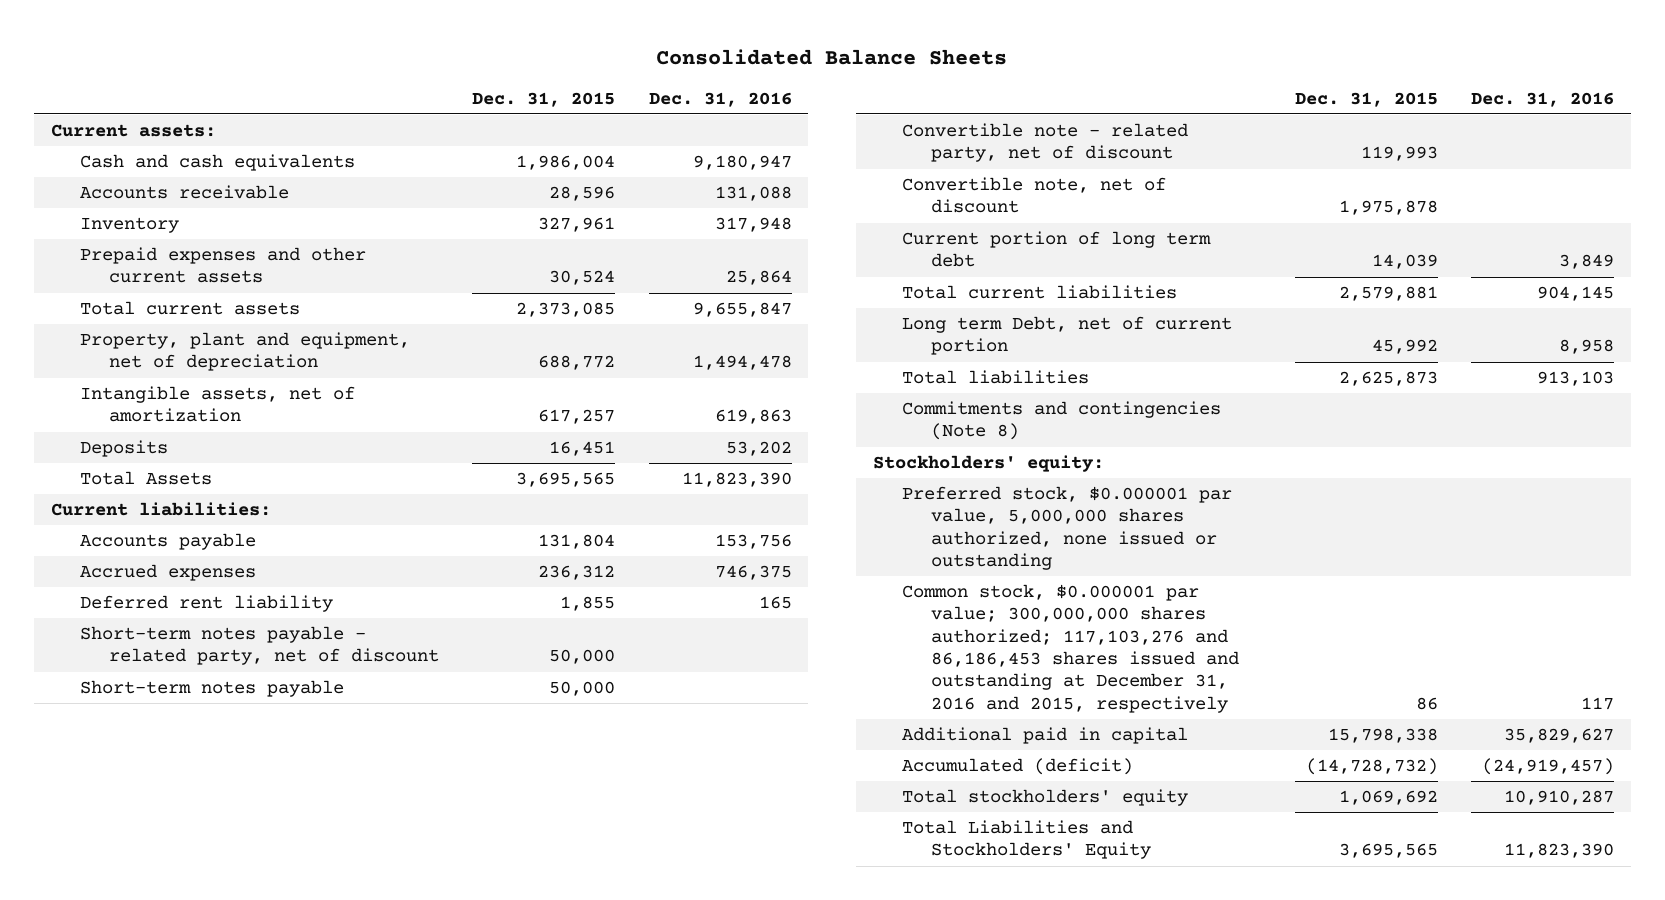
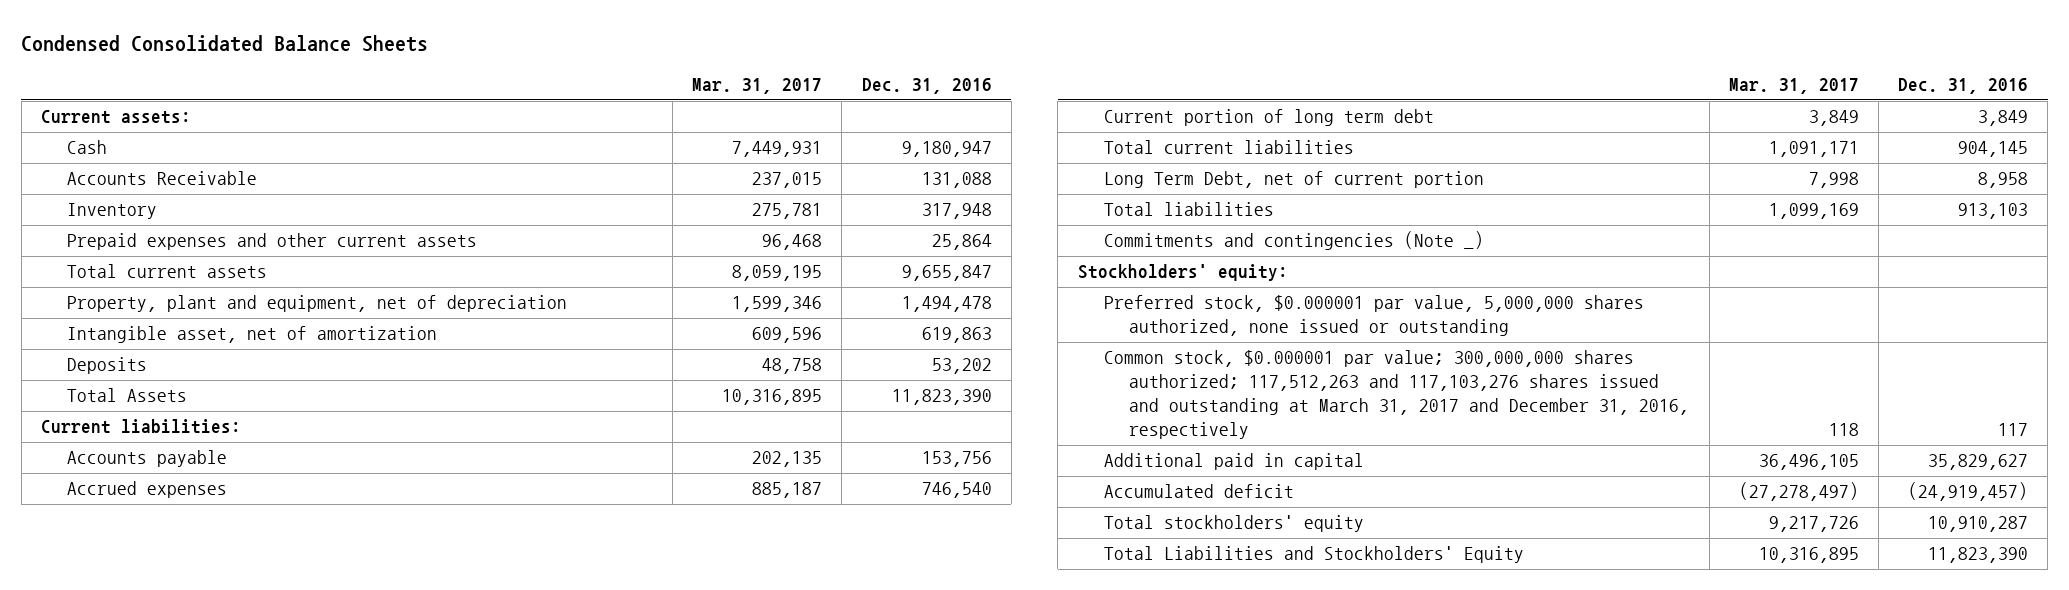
- Consolidated Balance Sheets
+ Condensed Consolidated Balance Sheets
- | Dec. 31, 2015 | Dec. 31, 2016
+ | Mar. 31, 2017 | Dec. 31, 2016
- Cash and cash equivalents | 1,986,004 | 9,180,947
- Accounts receivable | 28,596 | 131,088
+ Cash | 7,449,931 | 9,180,947
+ Accounts Receivable | 237,015 | 131,088
- Intangible assets, net of amortization | 617,257 | 619,863
+ Intangible asset, net of amortization | 609,596 | 619,863
- Accrued expenses | 236,312 | 746,375
- Deferred rent liability | 1,855 | 165
- Short-term notes payable - related party, net of discount | 50,000 |
- Short-term notes payable | 50,000 |
- Convertible note - related party, net of discount | 119,993 |
- Convertible note, net of discount | 1,975,878 |
+ Accrued expenses | 885,187 | 746,540
- Long term Debt, net of current portion | 45,992 | 8,958
+ Long Term Debt, net of current portion | 7,998 | 8,958
- Commitments and contingencies (Note 8)
+ Commitments and contingencies (Note _)
- Common stock, $0.000001 par value; 300,000,000 shares authorized; 117,103,276 and 86,186,453 shares issued and outstanding at December 31, 2016 and 2015, respectively | 86 | 117
+ Common stock, $0.000001 par value; 300,000,000 shares authorized; 117,512,263 and 117,103,276 shares issued and outstanding at March 31, 2017 and December 31, 2016, respectively | 118 | 117
- Accumulated (deficit) | (14,728,732) | (24,919,457)
+ Accumulated deficit | (27,278,497) | (24,919,457)

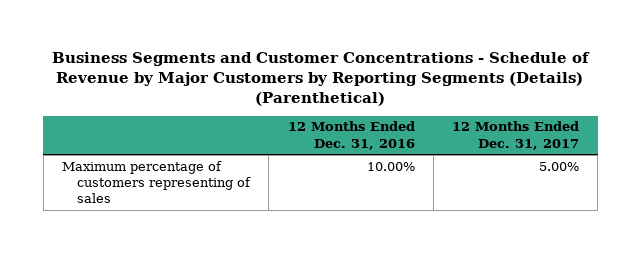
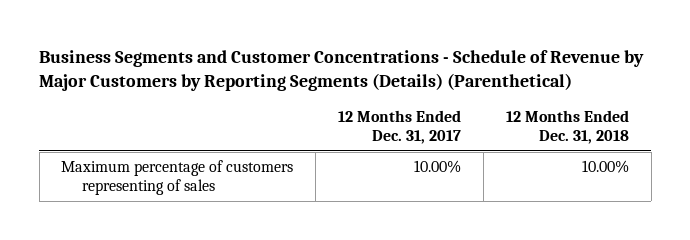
- | 12 Months Ended Dec. 31, 2016 | 12 Months Ended Dec. 31, 2017
+ | 12 Months Ended Dec. 31, 2017 | 12 Months Ended Dec. 31, 2018
- Maximum percentage of customers representing of sales | 10.00% | 5.00%
+ Maximum percentage of customers representing of sales | 10.00% | 10.00%

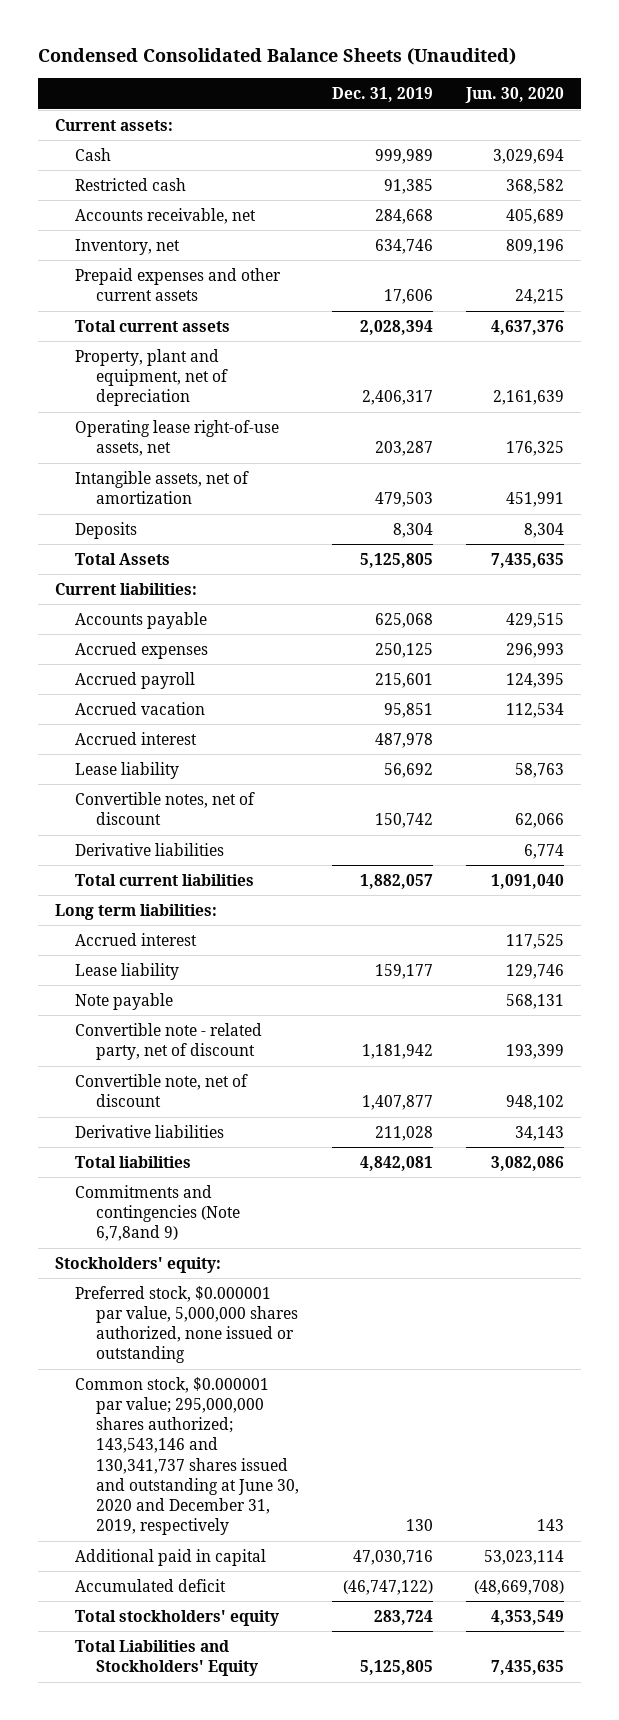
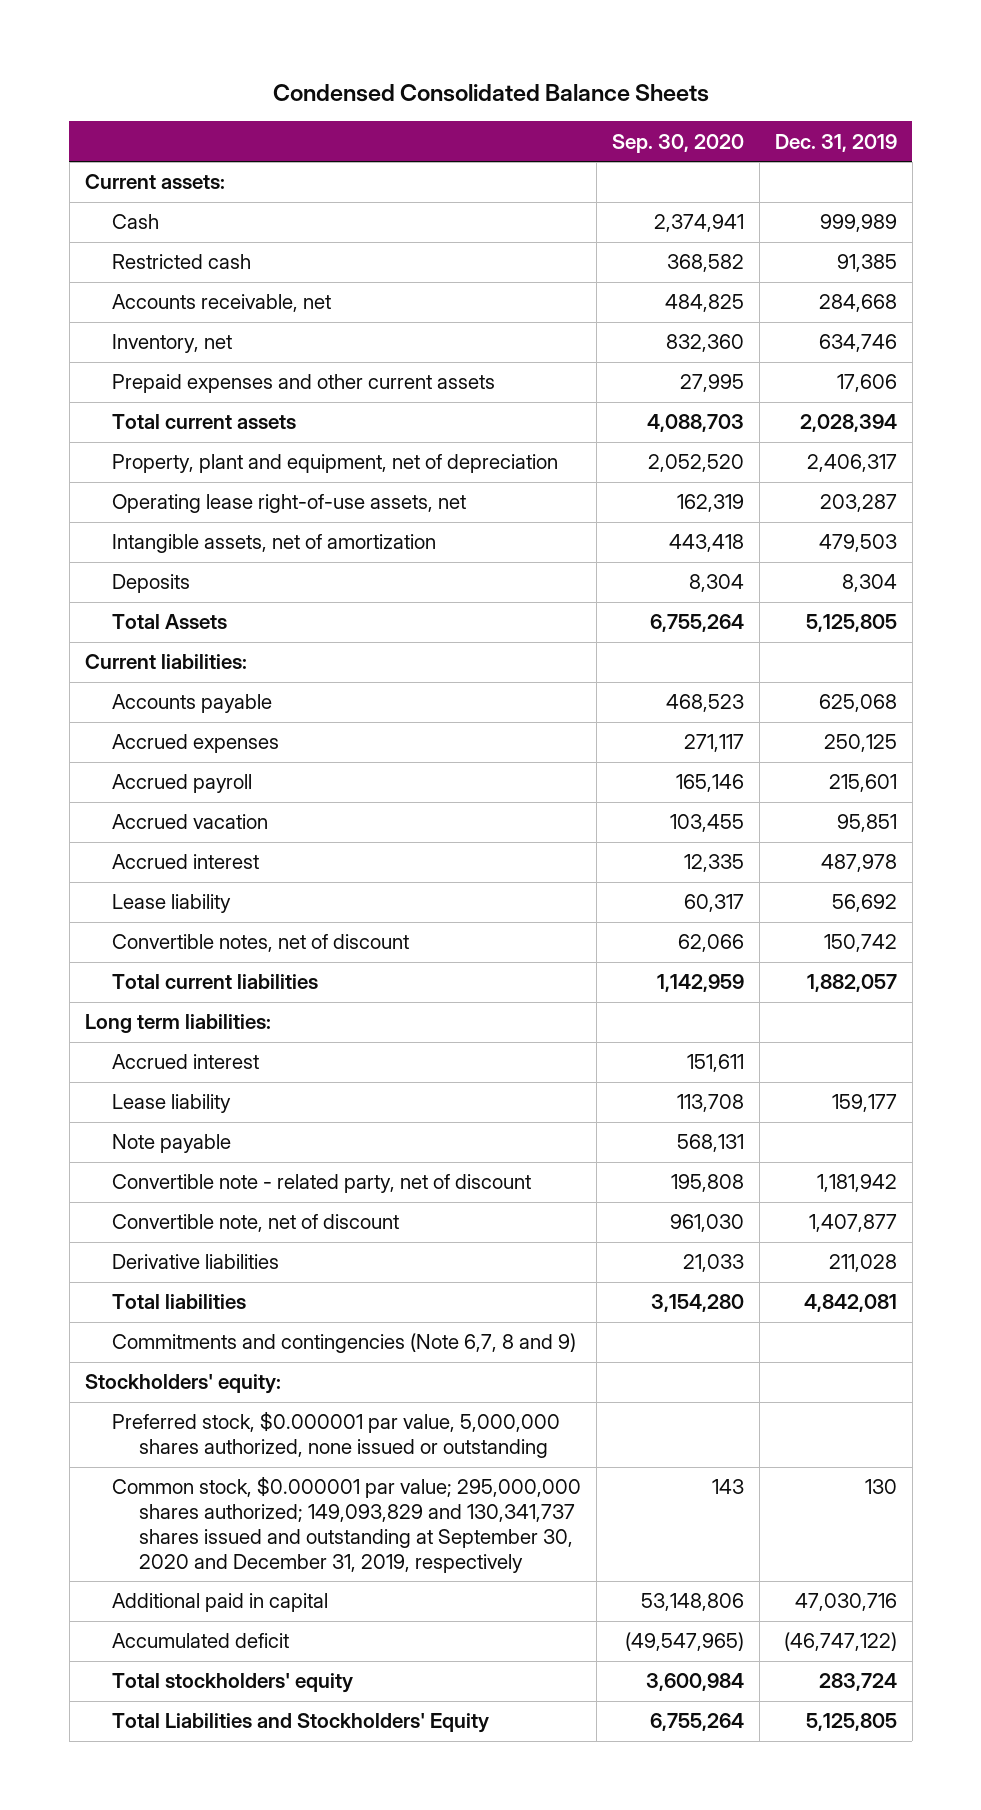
- Condensed Consolidated Balance Sheets (Unaudited)
+ Condensed Consolidated Balance Sheets
- | Dec. 31, 2019 | Jun. 30, 2020
+ | Sep. 30, 2020 | Dec. 31, 2019
- Derivative liabilities | | 6,774
- Commitments and contingencies (Note 6,7,8and 9)
+ Commitments and contingencies (Note 6,7, 8 and 9)
- Common stock, $0.000001 par value; 295,000,000 shares authorized; 143,543,146 and 130,341,737 shares issued and outstanding at June 30, 2020 and December 31, 2019, respectively | 130 | 143
+ Common stock, $0.000001 par value; 295,000,000 shares authorized; 149,093,829 and 130,341,737 shares issued and outstanding at September 30, 2020 and December 31, 2019, respectively | 143 | 130

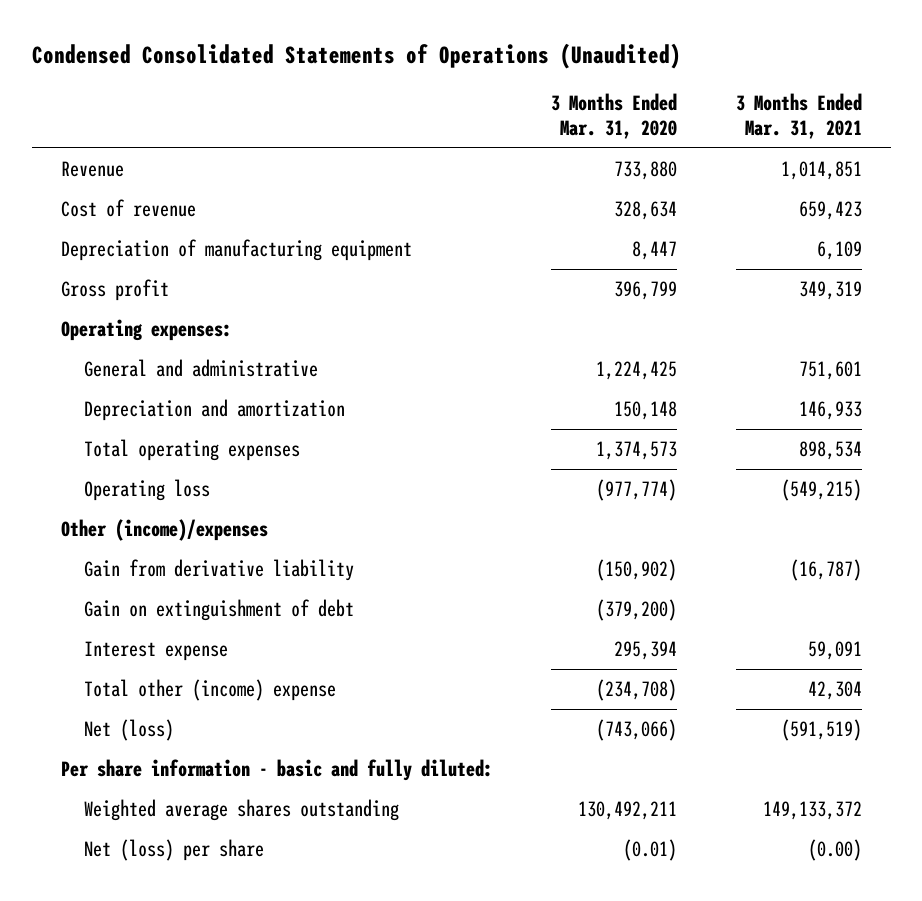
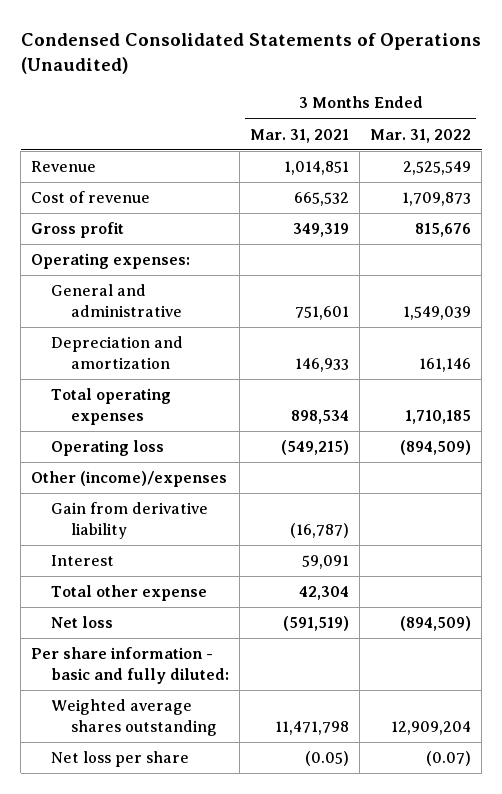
- | 3 Months Ended Mar. 31, 2020 | 3 Months Ended Mar. 31, 2021
+ | 3 Months Ended Mar. 31, 2021 | 3 Months Ended Mar. 31, 2022
- Cost of revenue | 328,634 | 659,423
- Depreciation of manufacturing equipment | 8,447 | 6,109
+ Cost of revenue | 665,532 | 1,709,873
- Gain on extinguishment of debt | (379,200) |
- Interest expense | 295,394 | 59,091
- Total other (income) expense | (234,708) | 42,304
- Net (loss) | (743,066) | (591,519)
+ Interest | 59,091 |
+ Total other expense | 42,304 |
+ Net loss | (591,519) | (894,509)
- Weighted average shares outstanding | 130,492,211 | 149,133,372
- Net (loss) per share | (0.01) | (0.00)
+ Weighted average shares outstanding | 11,471,798 | 12,909,204
+ Net loss per share | (0.05) | (0.07)

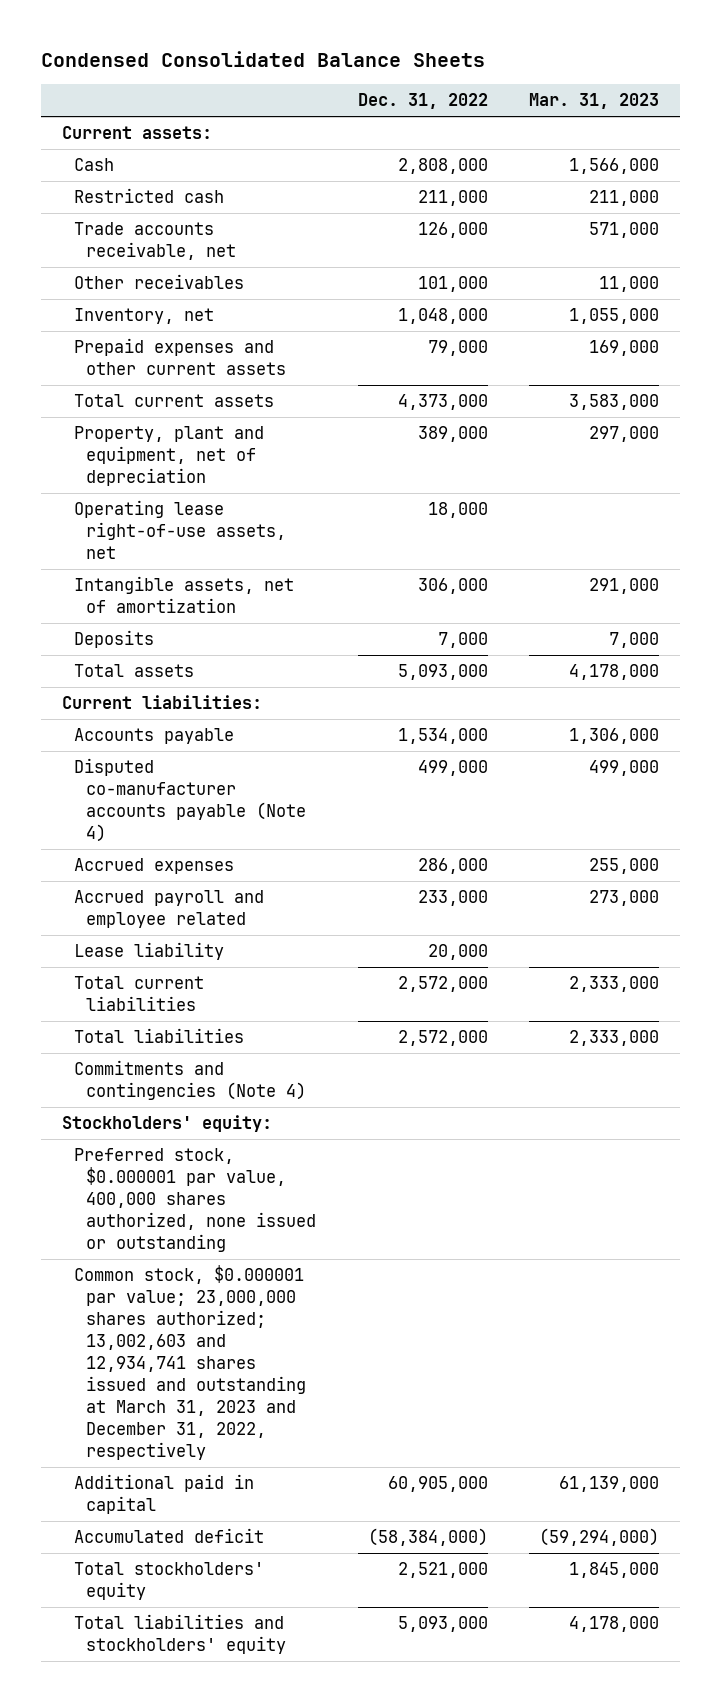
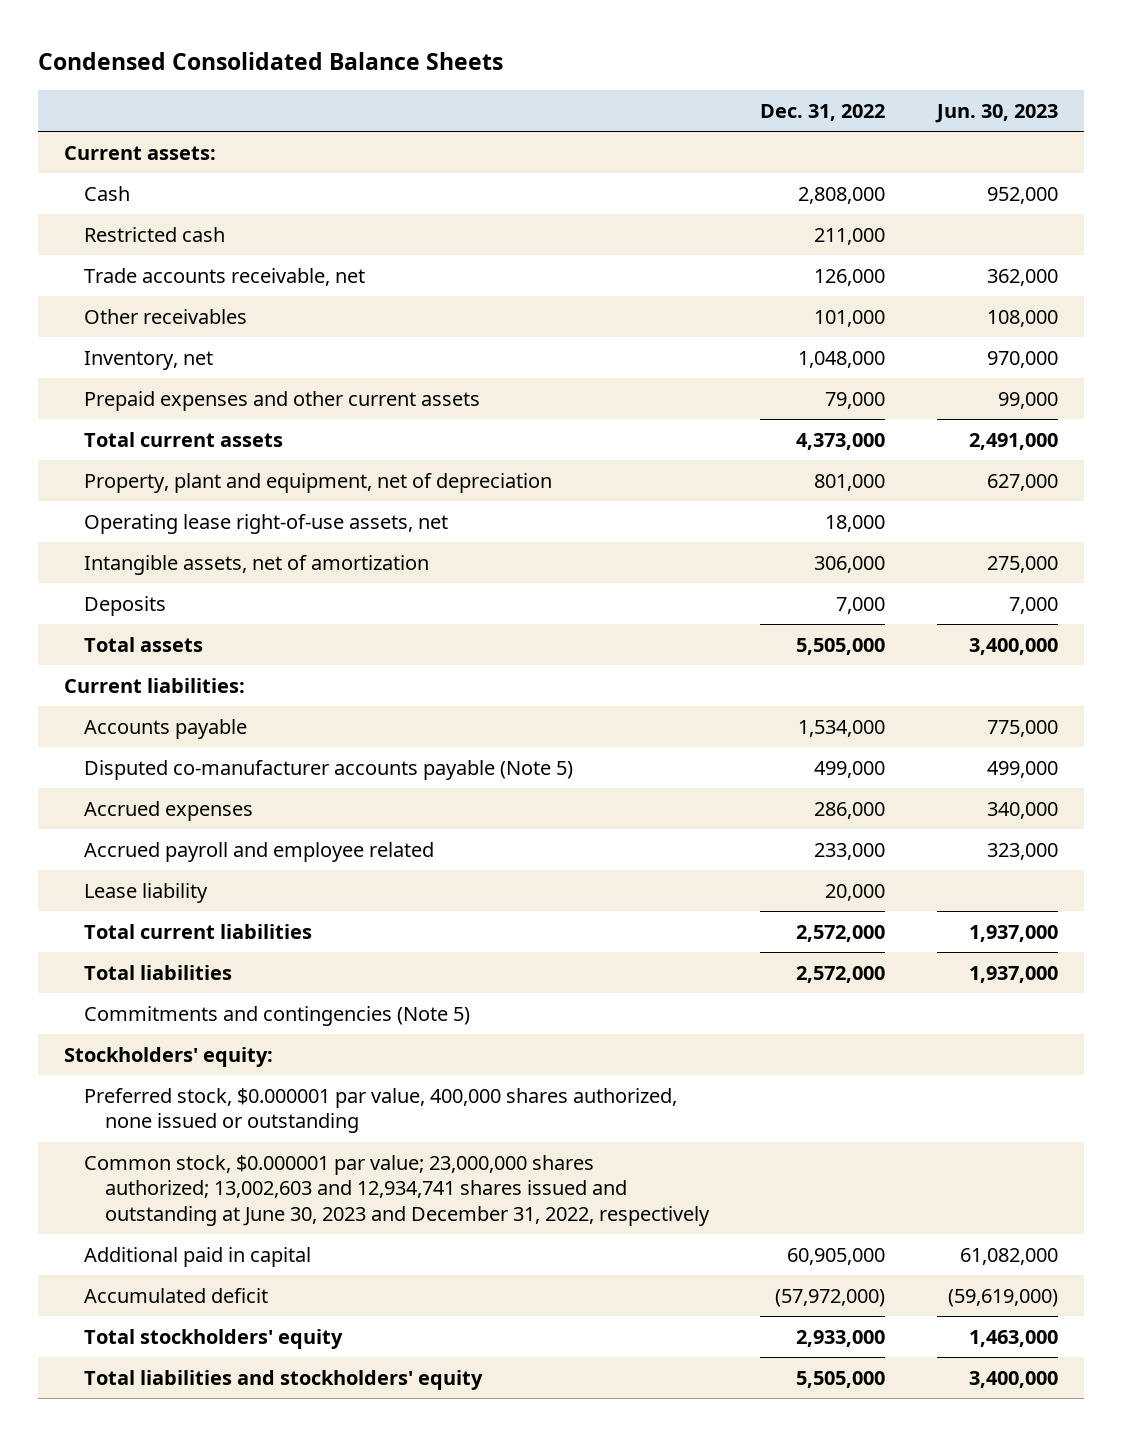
- | Dec. 31, 2022 | Mar. 31, 2023
+ | Dec. 31, 2022 | Jun. 30, 2023
- Property, plant and equipment, net of depreciation | 389,000 | 297,000
+ Property, plant and equipment, net of depreciation | 801,000 | 627,000
- Total assets | 5,093,000 | 4,178,000
+ Total assets | 5,505,000 | 3,400,000
- Disputed co-manufacturer accounts payable (Note 4) | 499,000 | 499,000
+ Disputed co-manufacturer accounts payable (Note 5) | 499,000 | 499,000
- Commitments and contingencies (Note 4)
+ Commitments and contingencies (Note 5)
- Common stock, $0.000001 par value; 23,000,000 shares authorized; 13,002,603 and 12,934,741 shares issued and outstanding at March 31, 2023 and December 31, 2022, respectively
+ Common stock, $0.000001 par value; 23,000,000 shares authorized; 13,002,603 and 12,934,741 shares issued and outstanding at June 30, 2023 and December 31, 2022, respectively
- Accumulated deficit | (58,384,000) | (59,294,000)
- Total stockholders' equity | 2,521,000 | 1,845,000
- Total liabilities and stockholders' equity | 5,093,000 | 4,178,000
+ Accumulated deficit | (57,972,000) | (59,619,000)
+ Total stockholders' equity | 2,933,000 | 1,463,000
+ Total liabilities and stockholders' equity | 5,505,000 | 3,400,000

